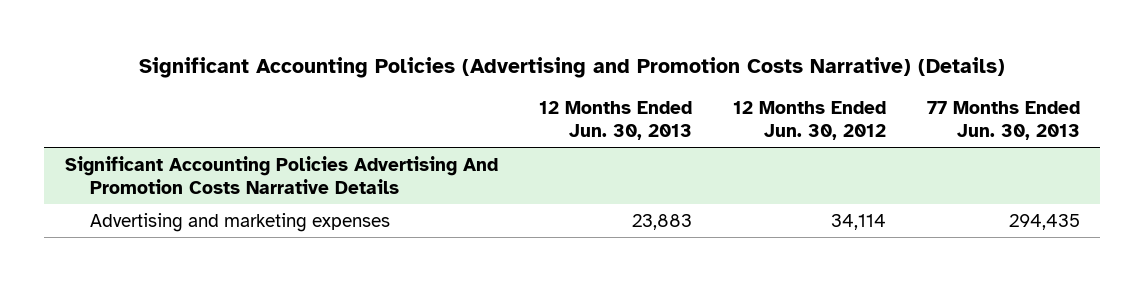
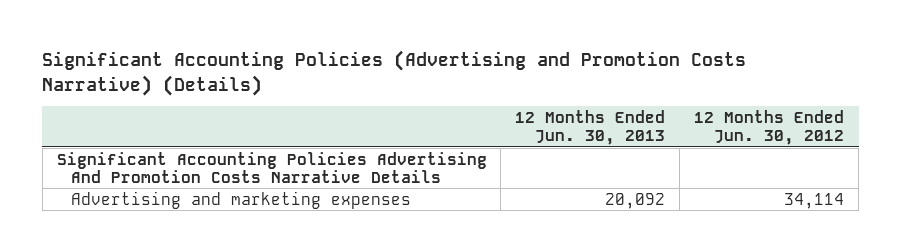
- | 12 Months Ended Jun. 30, 2013 | 12 Months Ended Jun. 30, 2012 | 77 Months Ended Jun. 30, 2013
+ | 12 Months Ended Jun. 30, 2013 | 12 Months Ended Jun. 30, 2012
- Advertising and marketing expenses | 23,883 | 34,114 | 294,435
+ Advertising and marketing expenses | 20,092 | 34,114

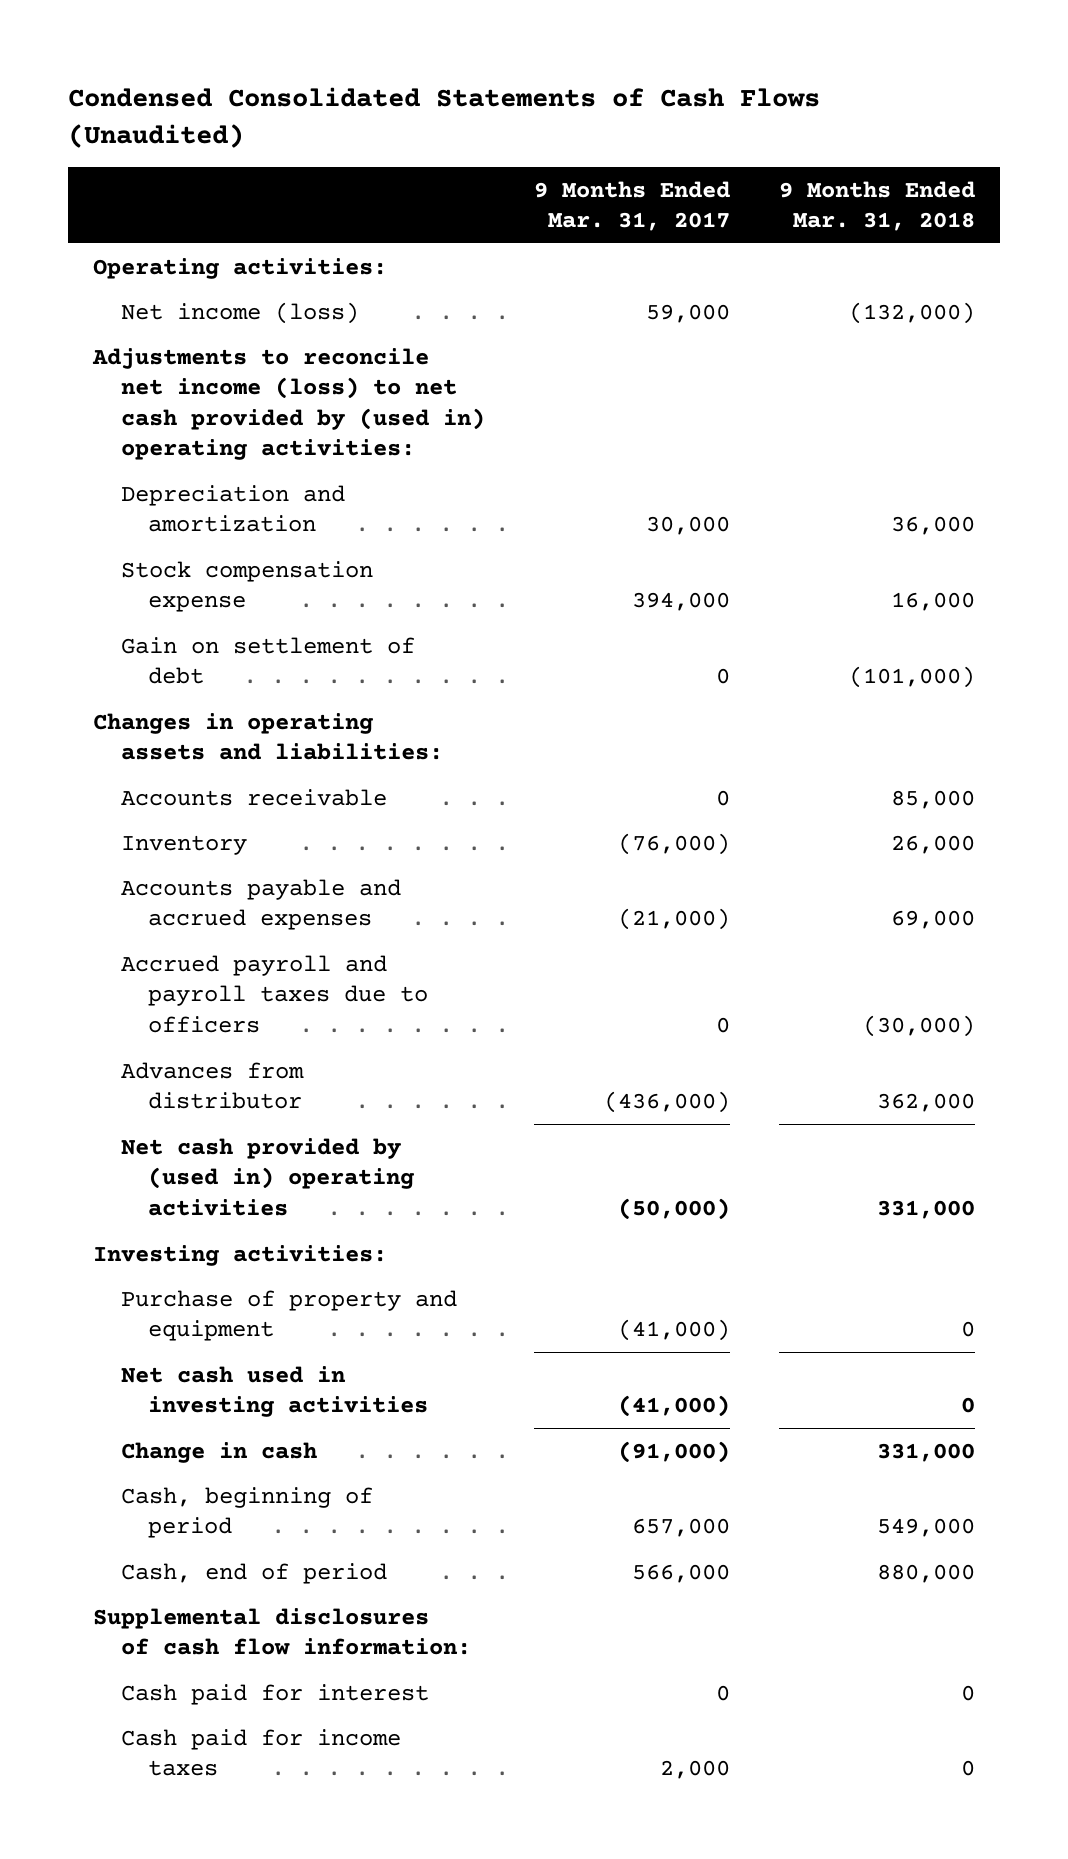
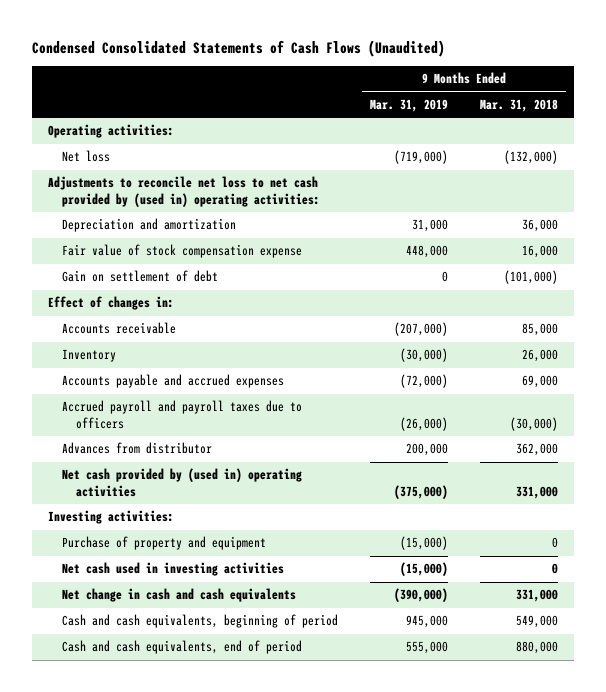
- | 9 Months Ended Mar. 31, 2017 | 9 Months Ended Mar. 31, 2018
+ | 9 Months Ended Mar. 31, 2019 | 9 Months Ended Mar. 31, 2018
- Net income (loss) | 59,000 | (132,000)
- Adjustments to reconcile net income (loss) to net cash provided by (used in) operating activities:
+ Net loss | (719,000) | (132,000)
+ Adjustments to reconcile net loss to net cash provided by (used in) operating activities:
- Stock compensation expense | 394,000 | 16,000
+ Fair value of stock compensation expense | 448,000 | 16,000
- Changes in operating assets and liabilities:
+ Effect of changes in:
- Change in cash | (91,000) | 331,000
- Cash, beginning of period | 657,000 | 549,000
- Cash, end of period | 566,000 | 880,000
- Supplemental disclosures of cash flow information:
- Cash paid for interest | 0 | 0
- Cash paid for income taxes | 2,000 | 0
+ Net change in cash and cash equivalents | (390,000) | 331,000
+ Cash and cash equivalents, beginning of period | 945,000 | 549,000
+ Cash and cash equivalents, end of period | 555,000 | 880,000

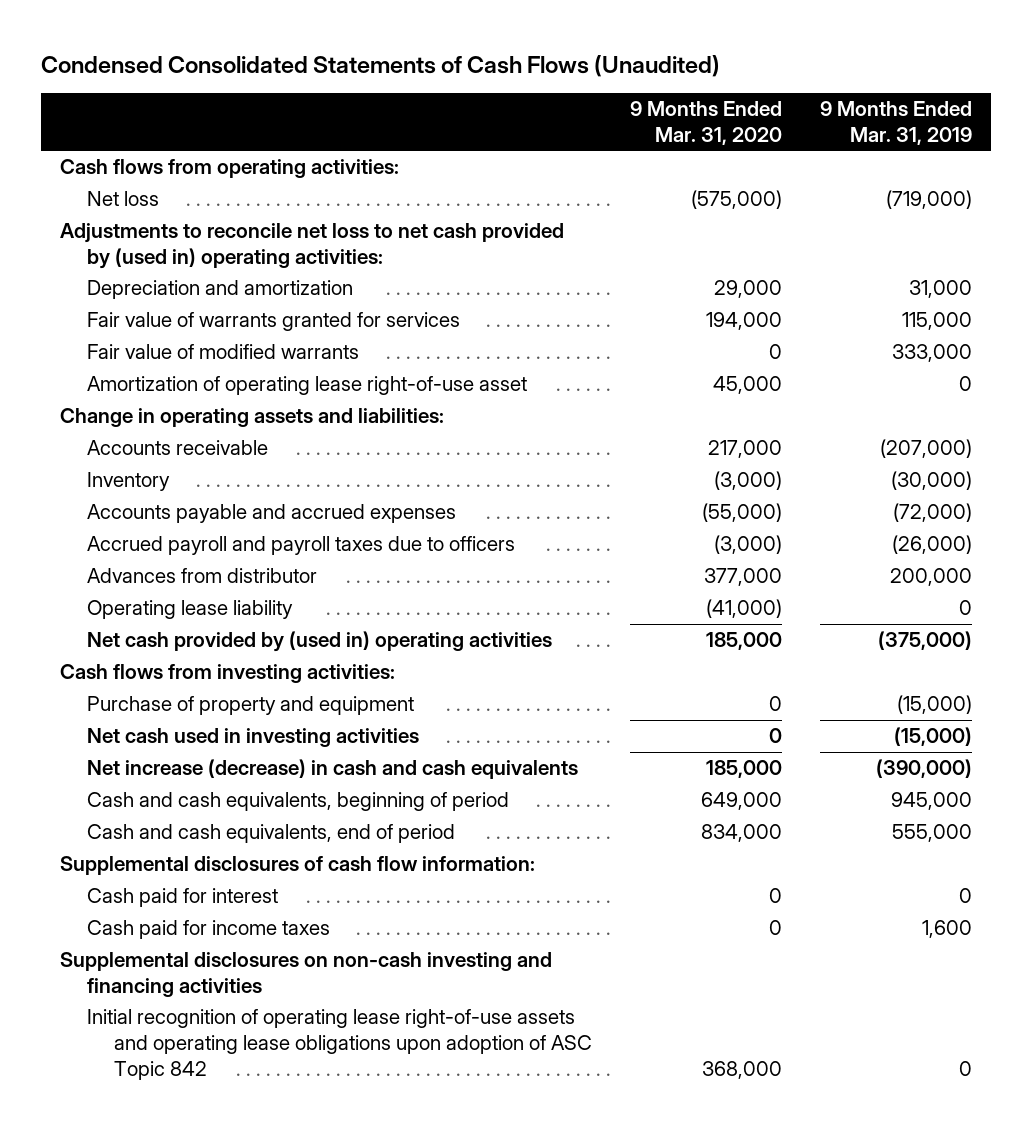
- | 9 Months Ended Mar. 31, 2019 | 9 Months Ended Mar. 31, 2018
+ | 9 Months Ended Mar. 31, 2020 | 9 Months Ended Mar. 31, 2019
- Operating activities:
+ Cash flows from operating activities:
- Fair value of stock compensation expense | 448,000 | 16,000
- Gain on settlement of debt | 0 | (101,000)
- Effect of changes in:
+ Fair value of warrants granted for services | 194,000 | 115,000
+ Fair value of modified warrants | 0 | 333,000
+ Amortization of operating lease right-of-use asset | 45,000 | 0
+ Change in operating assets and liabilities:
+ Operating lease liability | (41,000) | 0
- Investing activities:
+ Cash flows from investing activities:
- Net change in cash and cash equivalents | (390,000) | 331,000
+ Net increase (decrease) in cash and cash equivalents | 185,000 | (390,000)
+ Supplemental disclosures of cash flow information:
+ Cash paid for interest | 0 | 0
+ Cash paid for income taxes | 0 | 1,600
+ Supplemental disclosures on non-cash investing and financing activities
+ Initial recognition of operating lease right-of-use assets and operating lease obligations upon adoption of ASC Topic 842 | 368,000 | 0

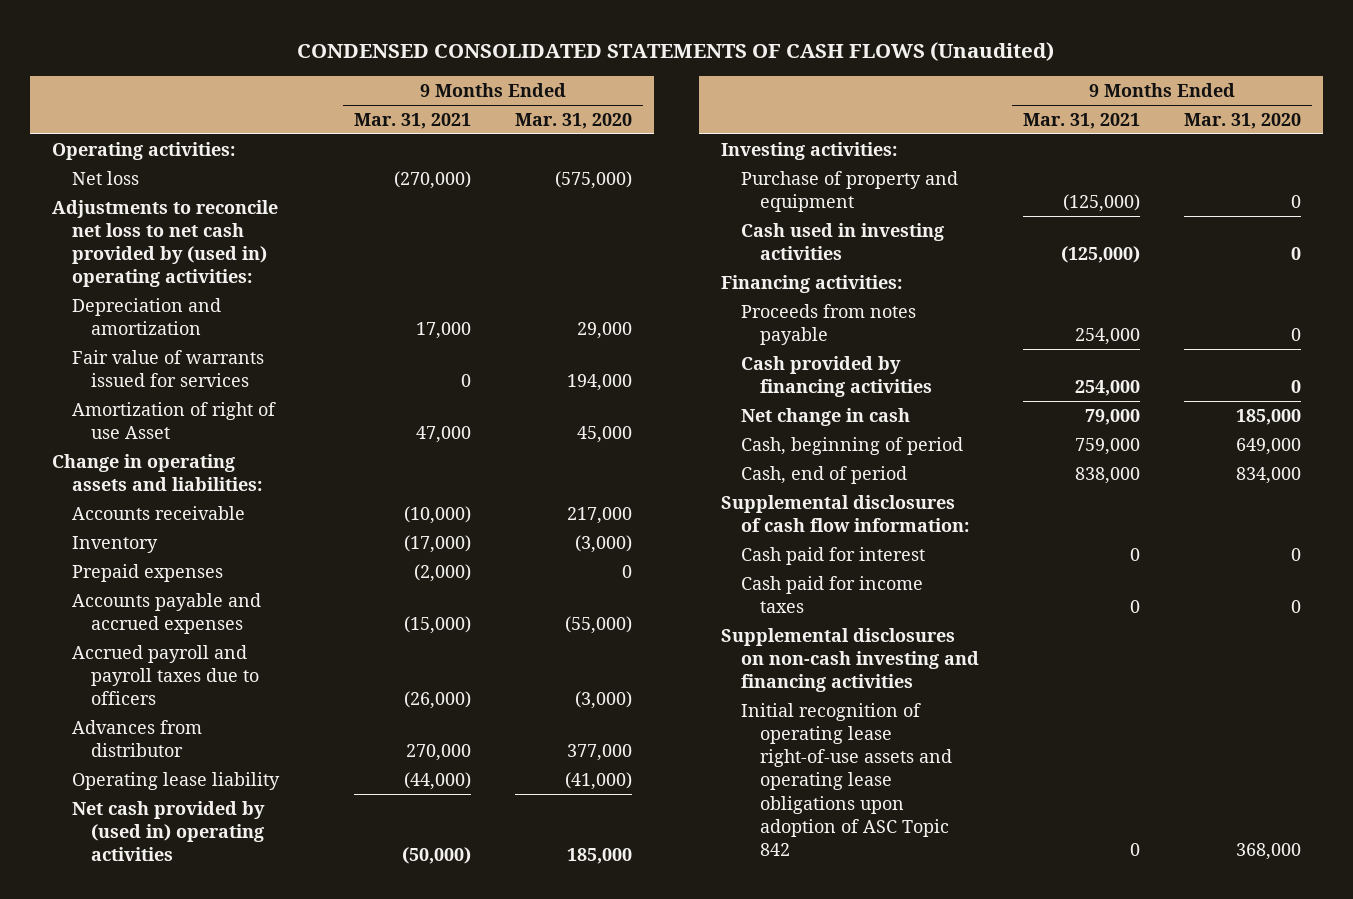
- Condensed Consolidated Statements of Cash Flows (Unaudited)
+ CONDENSED CONSOLIDATED STATEMENTS OF CASH FLOWS (Unaudited)
- | 9 Months Ended Mar. 31, 2020 | 9 Months Ended Mar. 31, 2019
+ | 9 Months Ended Mar. 31, 2021 | 9 Months Ended Mar. 31, 2020
- Cash flows from operating activities:
+ Operating activities:
- Fair value of warrants granted for services | 194,000 | 115,000
- Fair value of modified warrants | 0 | 333,000
- Amortization of operating lease right-of-use asset | 45,000 | 0
+ Fair value of warrants issued for services | 0 | 194,000
+ Amortization of right of use Asset | 47,000 | 45,000
+ Prepaid expenses | (2,000) | 0
- Cash flows from investing activities:
+ Investing activities:
- Net cash used in investing activities | 0 | (15,000)
- Net increase (decrease) in cash and cash equivalents | 185,000 | (390,000)
- Cash and cash equivalents, beginning of period | 649,000 | 945,000
- Cash and cash equivalents, end of period | 834,000 | 555,000
+ Cash used in investing activities | (125,000) | 0
+ Financing activities:
+ Proceeds from notes payable | 254,000 | 0
+ Cash provided by financing activities | 254,000 | 0
+ Net change in cash | 79,000 | 185,000
+ Cash, beginning of period | 759,000 | 649,000
+ Cash, end of period | 838,000 | 834,000

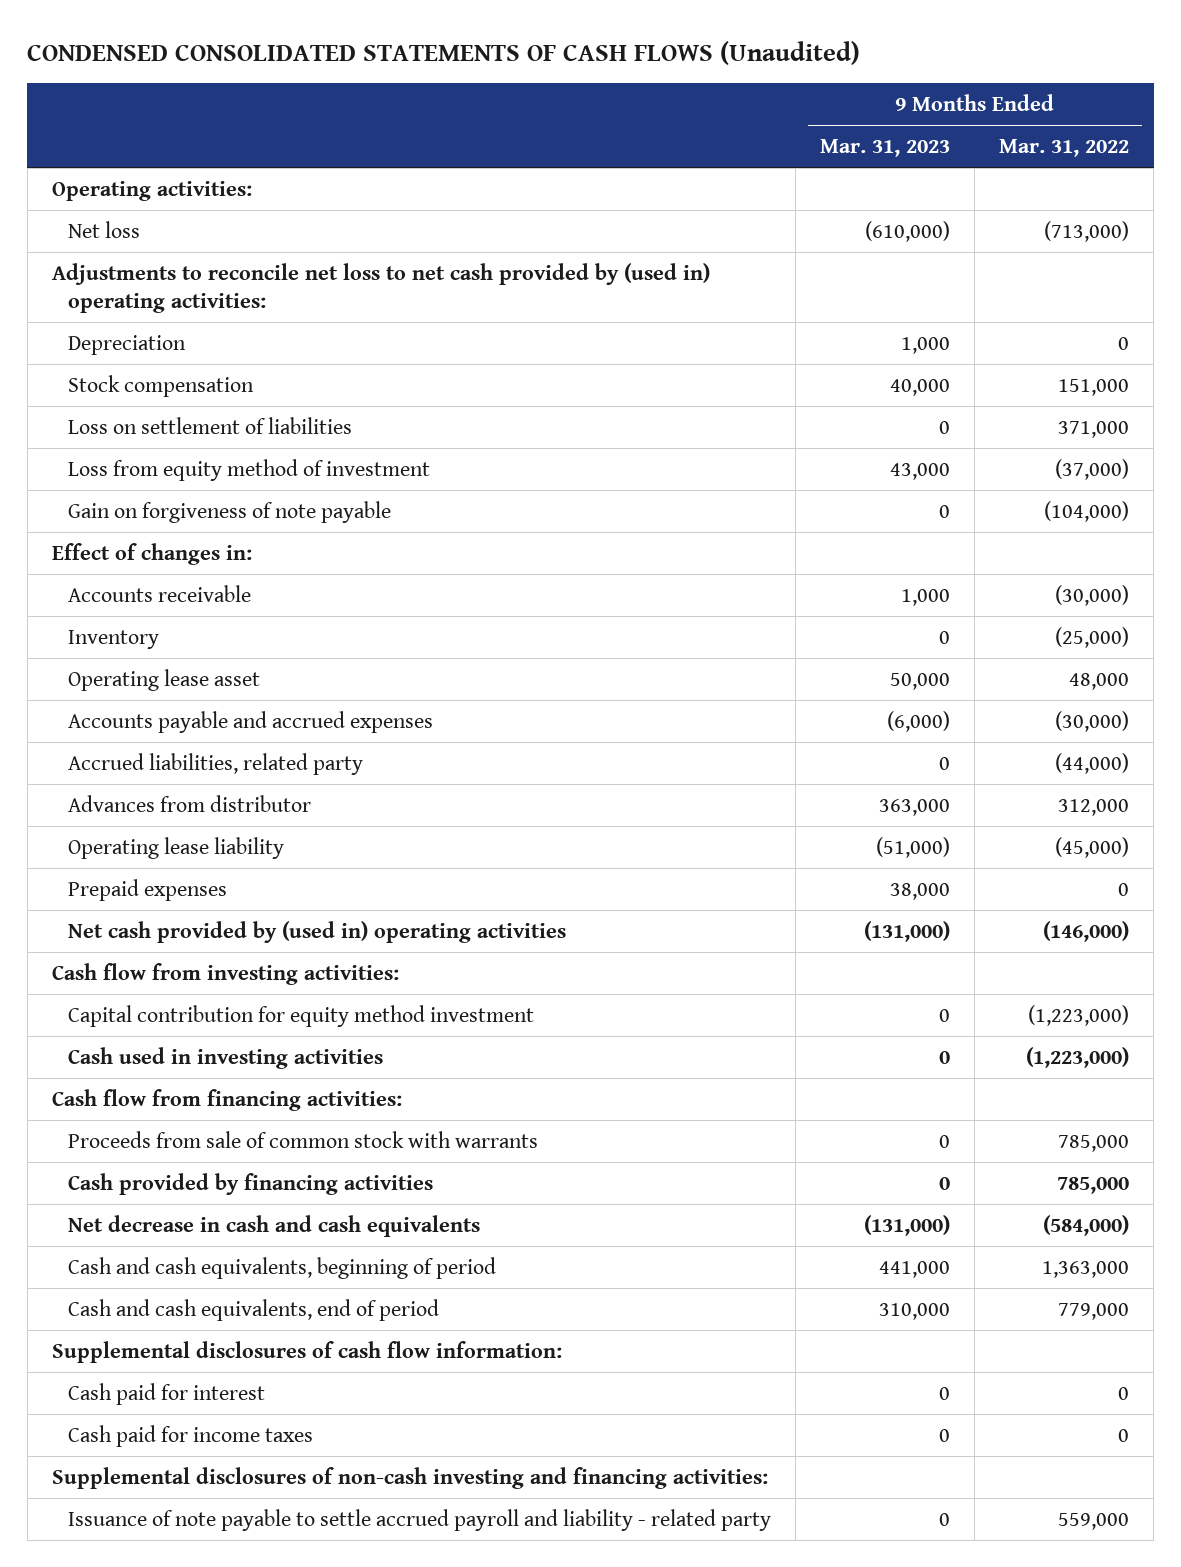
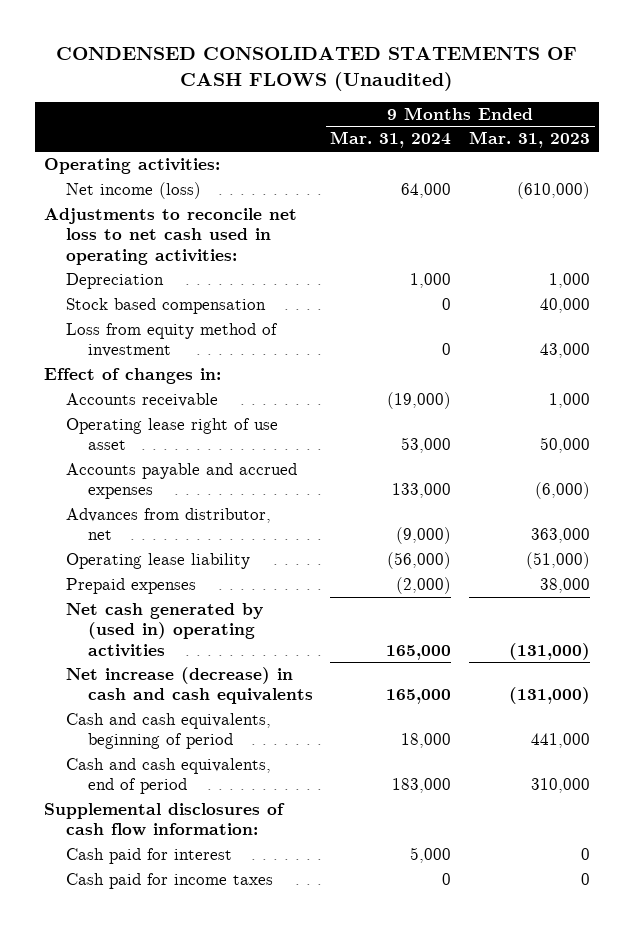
- | 9 Months Ended Mar. 31, 2023 | 9 Months Ended Mar. 31, 2022
+ | 9 Months Ended Mar. 31, 2024 | 9 Months Ended Mar. 31, 2023
- Net loss | (610,000) | (713,000)
- Adjustments to reconcile net loss to net cash provided by (used in) operating activities:
+ Net income (loss) | 64,000 | (610,000)
+ Adjustments to reconcile net loss to net cash used in operating activities:
- Stock compensation | 40,000 | 151,000
- Loss on settlement of liabilities | 0 | 371,000
+ Stock based compensation | 0 | 40,000
- Gain on forgiveness of note payable | 0 | (104,000)
- Inventory | 0 | (25,000)
- Operating lease asset | 50,000 | 48,000
+ Operating lease right of use asset | 53,000 | 50,000
- Accrued liabilities, related party | 0 | (44,000)
- Advances from distributor | 363,000 | 312,000
+ Advances from distributor, net | (9,000) | 363,000
- Net cash provided by (used in) operating activities | (131,000) | (146,000)
- Cash flow from investing activities:
- Capital contribution for equity method investment | 0 | (1,223,000)
- Cash used in investing activities | 0 | (1,223,000)
- Cash flow from financing activities:
- Proceeds from sale of common stock with warrants | 0 | 785,000
- Cash provided by financing activities | 0 | 785,000
- Net decrease in cash and cash equivalents | (131,000) | (584,000)
+ Net cash generated by (used in) operating activities | 165,000 | (131,000)
+ Net increase (decrease) in cash and cash equivalents | 165,000 | (131,000)
- Supplemental disclosures of non-cash investing and financing activities:
- Issuance of note payable to settle accrued payroll and liability - related party | 0 | 559,000

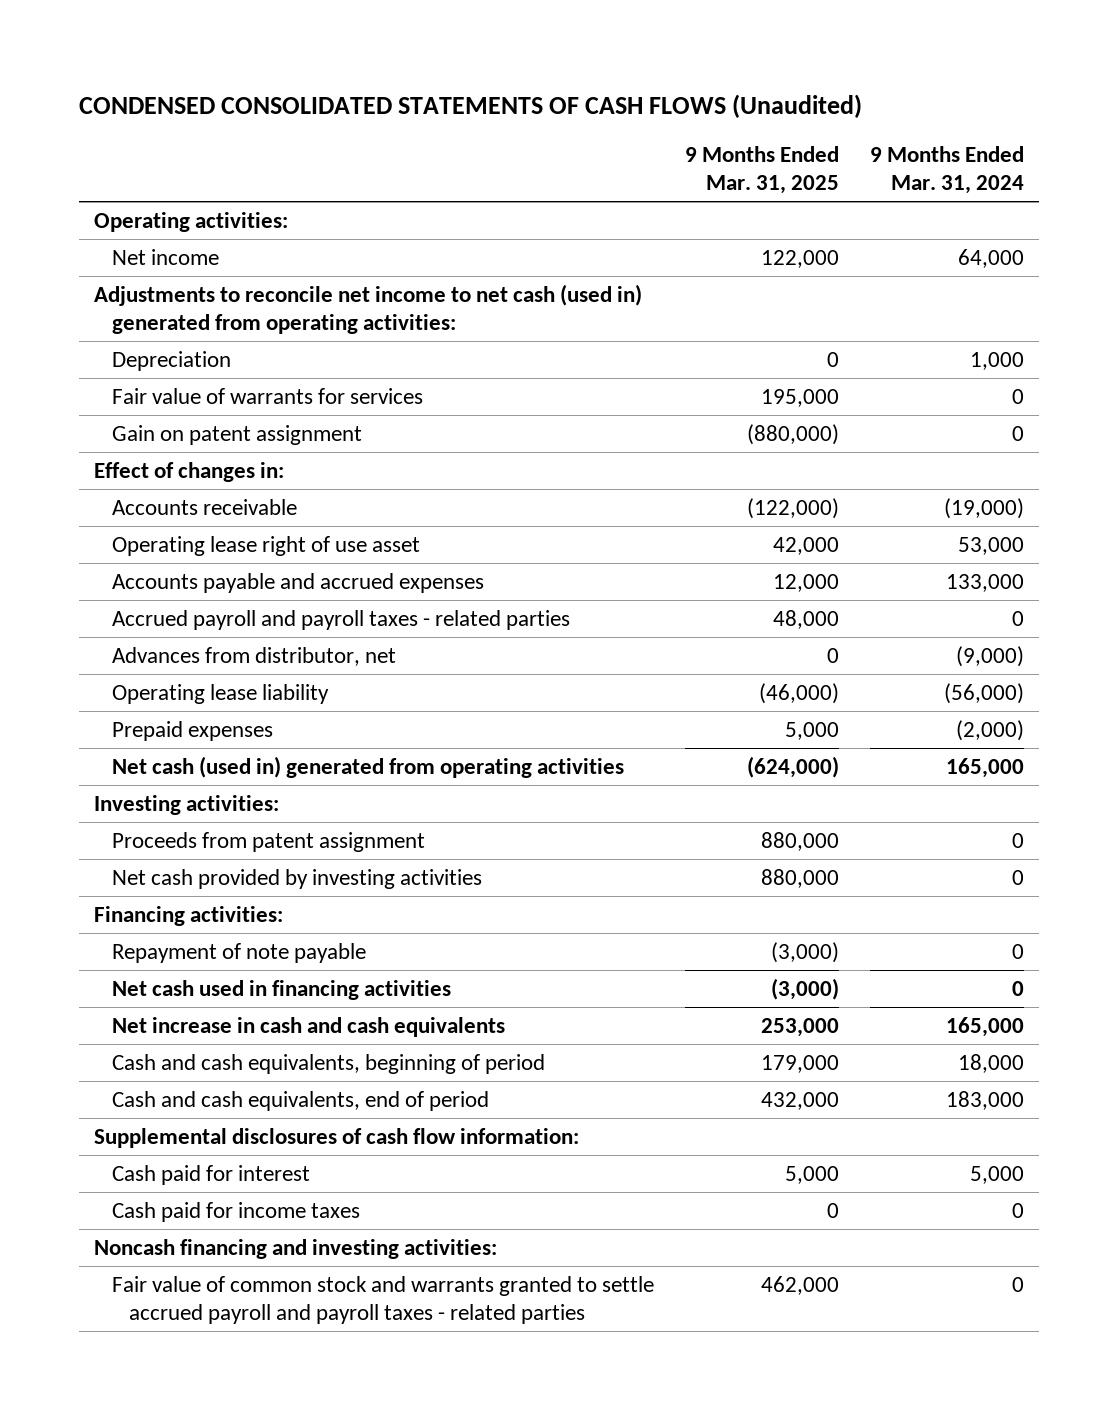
- | 9 Months Ended Mar. 31, 2024 | 9 Months Ended Mar. 31, 2023
+ | 9 Months Ended Mar. 31, 2025 | 9 Months Ended Mar. 31, 2024
- Net income (loss) | 64,000 | (610,000)
- Adjustments to reconcile net loss to net cash used in operating activities:
+ Net income | 122,000 | 64,000
+ Adjustments to reconcile net income to net cash (used in) generated from operating activities:
- Stock based compensation | 0 | 40,000
- Loss from equity method of investment | 0 | 43,000
+ Fair value of warrants for services | 195,000 | 0
+ Gain on patent assignment | (880,000) | 0
+ Accrued payroll and payroll taxes - related parties | 48,000 | 0
- Net cash generated by (used in) operating activities | 165,000 | (131,000)
- Net increase (decrease) in cash and cash equivalents | 165,000 | (131,000)
+ Net cash (used in) generated from operating activities | (624,000) | 165,000
+ Investing activities:
+ Proceeds from patent assignment | 880,000 | 0
+ Net cash provided by investing activities | 880,000 | 0
+ Financing activities:
+ Repayment of note payable | (3,000) | 0
+ Net cash used in financing activities | (3,000) | 0
+ Net increase in cash and cash equivalents | 253,000 | 165,000
+ Noncash financing and investing activities:
+ Fair value of common stock and warrants granted to settle accrued payroll and payroll taxes - related parties | 462,000 | 0

